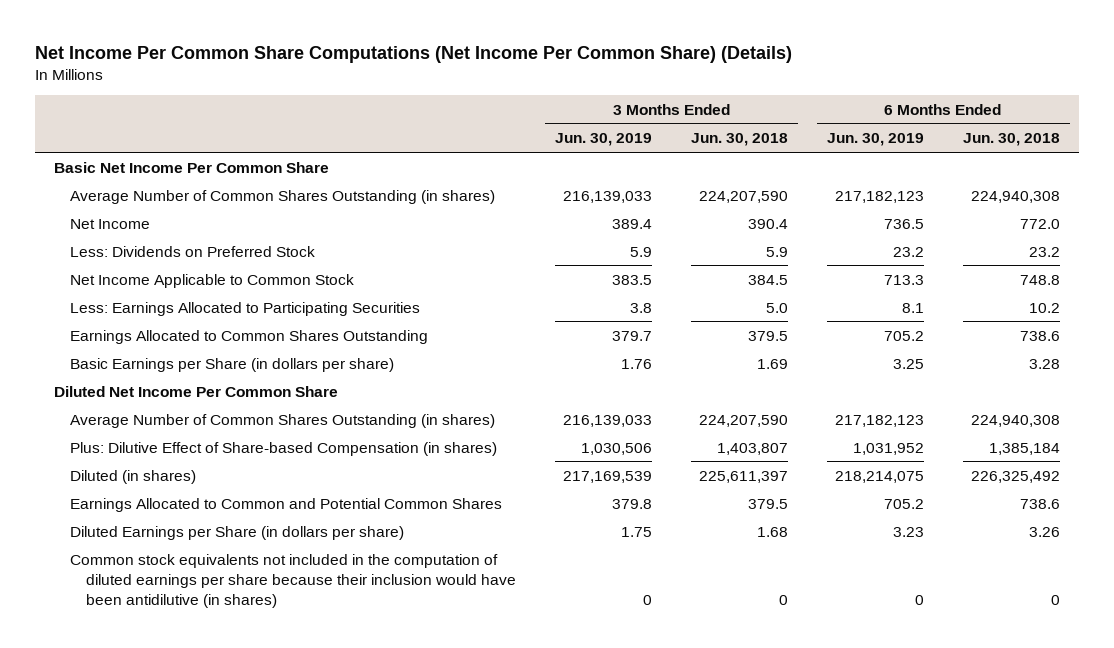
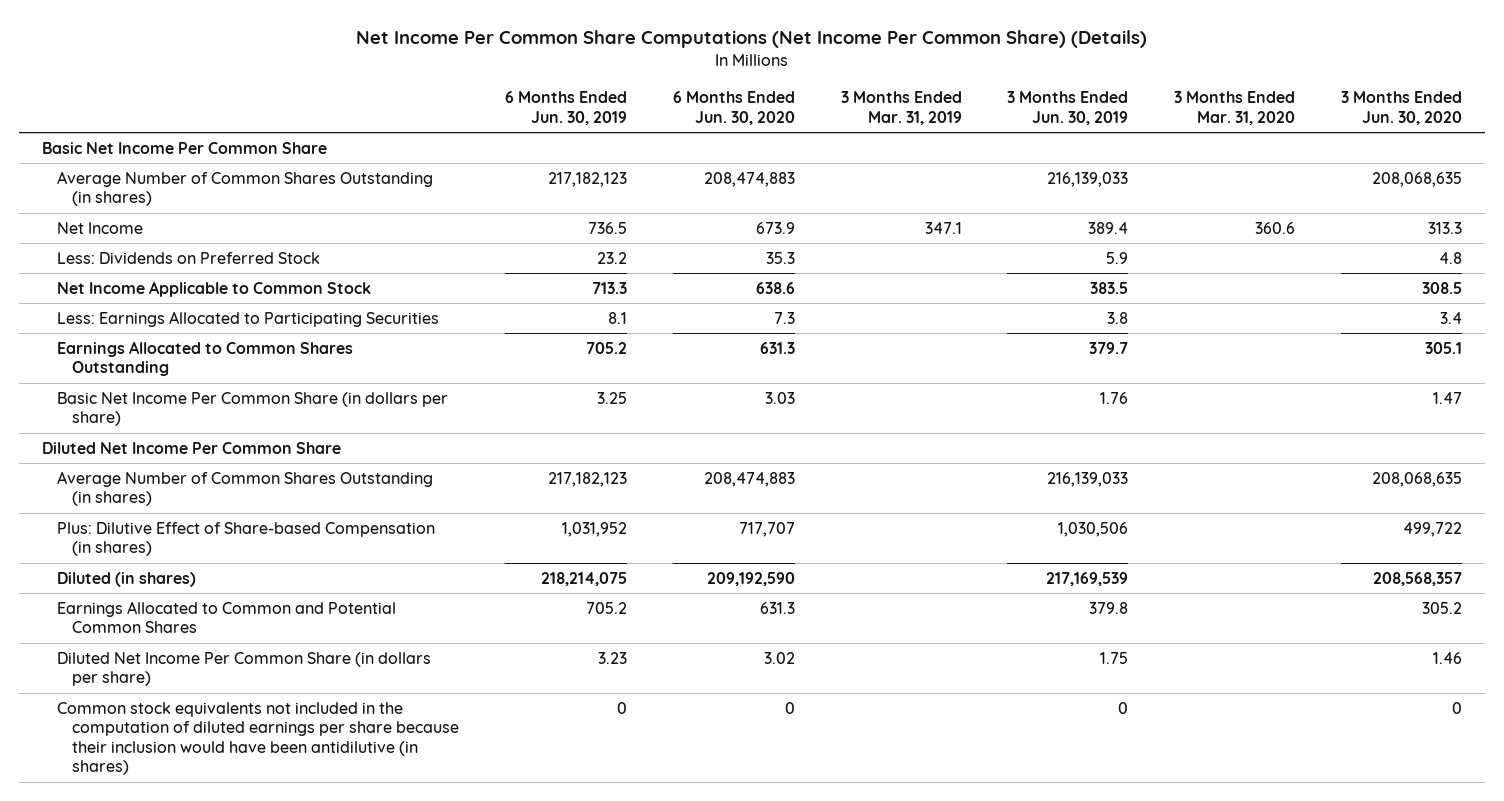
- | 3 Months Ended Jun. 30, 2019 | 3 Months Ended Jun. 30, 2018 | 6 Months Ended Jun. 30, 2019 | 6 Months Ended Jun. 30, 2018
+ | 6 Months Ended Jun. 30, 2019 | 6 Months Ended Jun. 30, 2020 | 3 Months Ended Mar. 31, 2019 | 3 Months Ended Jun. 30, 2019 | 3 Months Ended Mar. 31, 2020 | 3 Months Ended Jun. 30, 2020
- Basic Earnings per Share (in dollars per share) | 1.76 | 1.69 | 3.25 | 3.28
+ Basic Net Income Per Common Share (in dollars per share) | 3.25 | 3.03 | | 1.76 | | 1.47
- Diluted Earnings per Share (in dollars per share) | 1.75 | 1.68 | 3.23 | 3.26
+ Diluted Net Income Per Common Share (in dollars per share) | 3.23 | 3.02 | | 1.75 | | 1.46

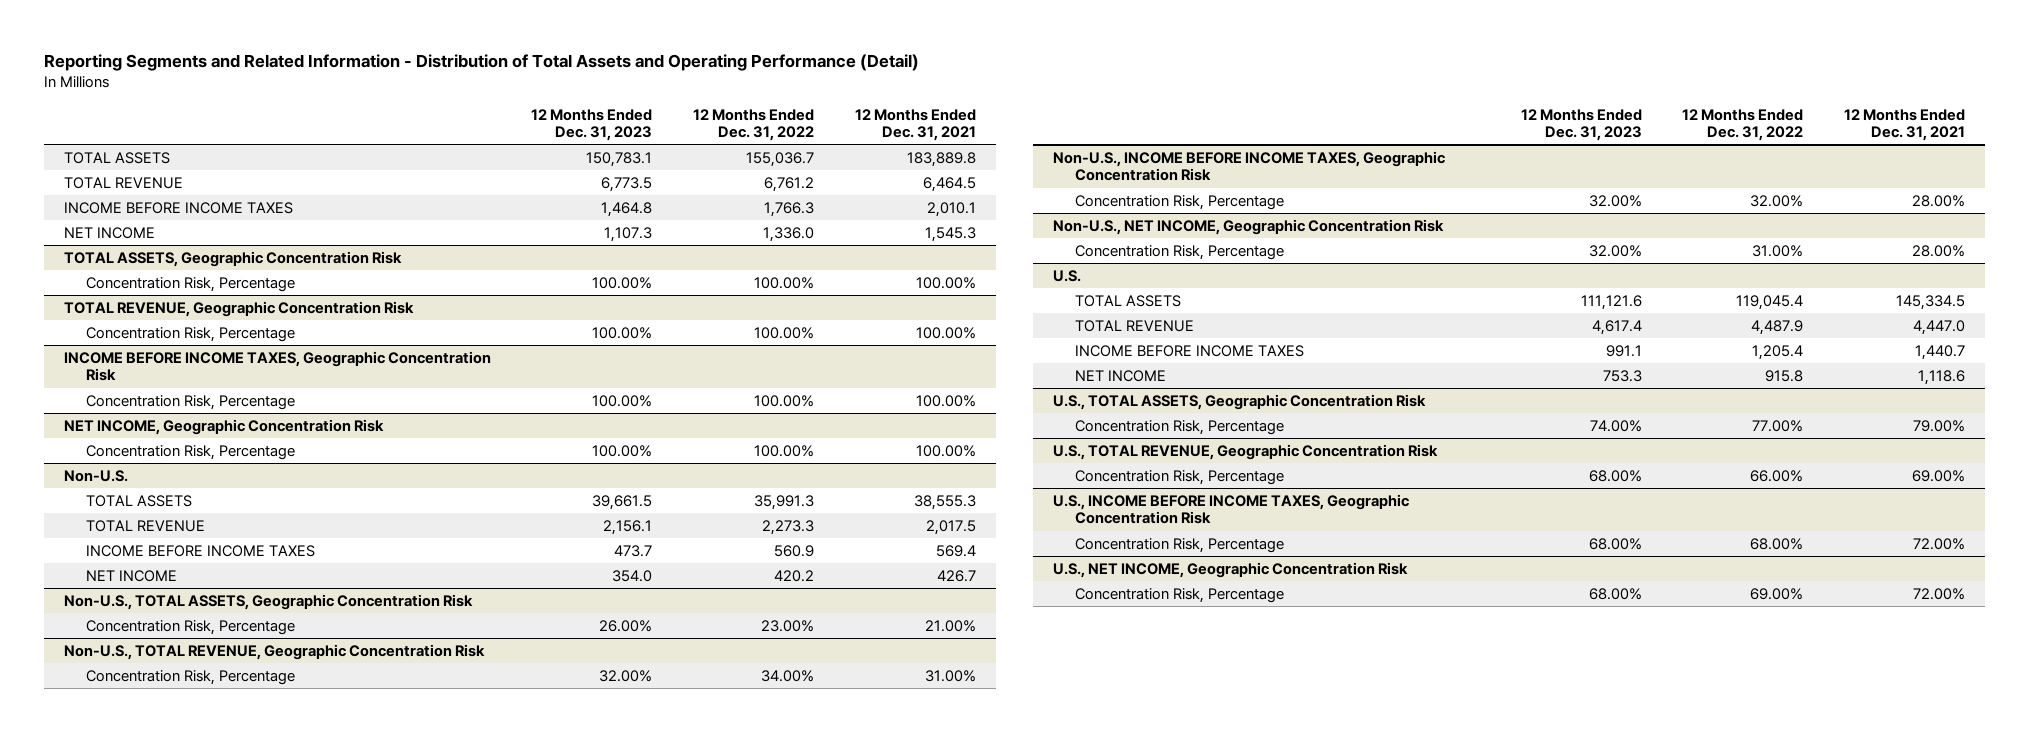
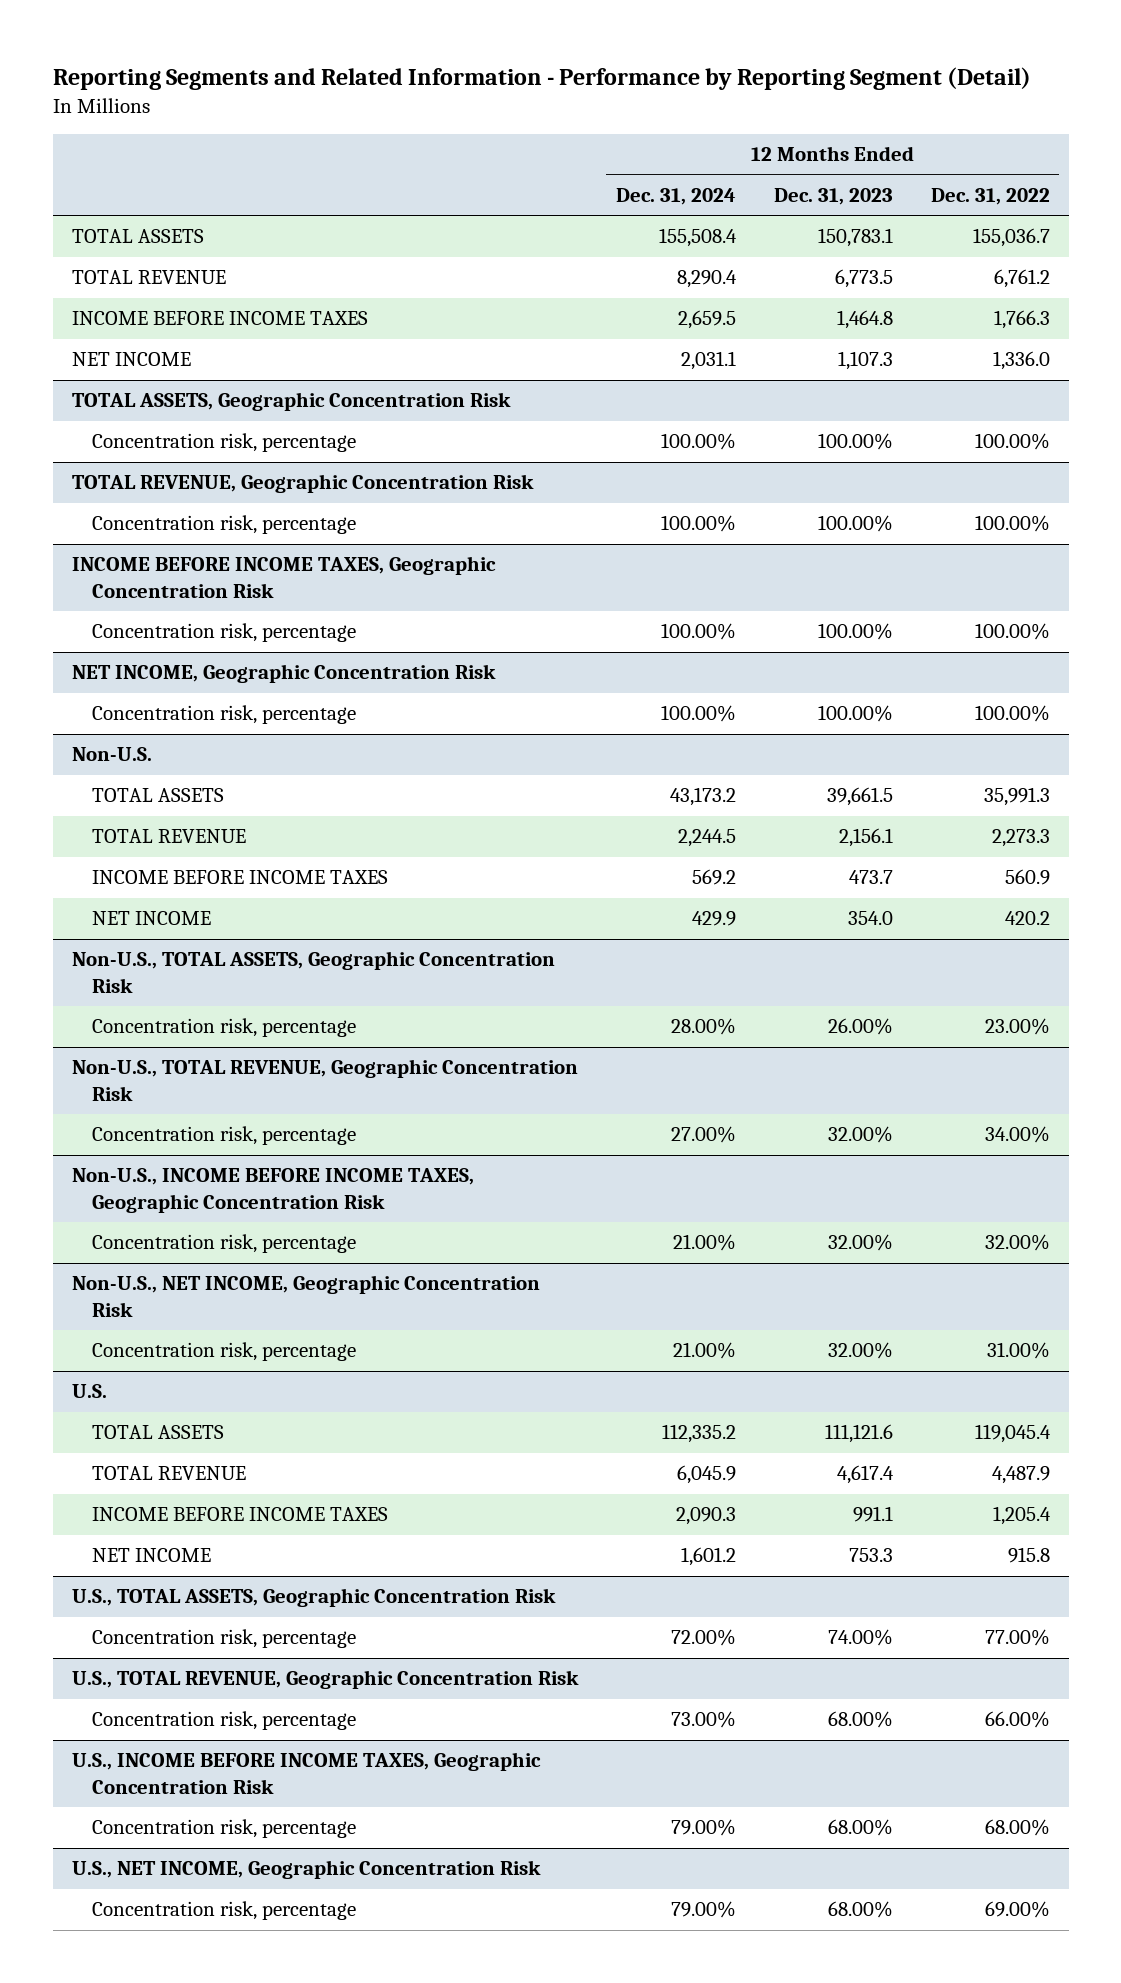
- Reporting Segments and Related Information - Distribution of Total Assets and Operating Performance (Detail)
+ Reporting Segments and Related Information - Performance by Reporting Segment (Detail)
- | 12 Months Ended Dec. 31, 2023 | 12 Months Ended Dec. 31, 2022 | 12 Months Ended Dec. 31, 2021
+ | 12 Months Ended Dec. 31, 2024 | 12 Months Ended Dec. 31, 2023 | 12 Months Ended Dec. 31, 2022
@ TOTAL ASSETS, Geographic Concentration Risk
- Concentration Risk, Percentage | 100.00% | 100.00% | 100.00%
+ Concentration risk, percentage | 100.00% | 100.00% | 100.00%
@ TOTAL REVENUE, Geographic Concentration Risk
- Concentration Risk, Percentage | 100.00% | 100.00% | 100.00%
+ Concentration risk, percentage | 100.00% | 100.00% | 100.00%
@ INCOME BEFORE INCOME TAXES, Geographic Concentration Risk
- Concentration Risk, Percentage | 100.00% | 100.00% | 100.00%
+ Concentration risk, percentage | 100.00% | 100.00% | 100.00%
@ NET INCOME, Geographic Concentration Risk
- Concentration Risk, Percentage | 100.00% | 100.00% | 100.00%
+ Concentration risk, percentage | 100.00% | 100.00% | 100.00%
@ Non-U.S., TOTAL ASSETS, Geographic Concentration Risk
- Concentration Risk, Percentage | 26.00% | 23.00% | 21.00%
+ Concentration risk, percentage | 28.00% | 26.00% | 23.00%
@ Non-U.S., TOTAL REVENUE, Geographic Concentration Risk
- Concentration Risk, Percentage | 32.00% | 34.00% | 31.00%
+ Concentration risk, percentage | 27.00% | 32.00% | 34.00%
@ Non-U.S., INCOME BEFORE INCOME TAXES, Geographic Concentration Risk
- Concentration Risk, Percentage | 32.00% | 32.00% | 28.00%
+ Concentration risk, percentage | 21.00% | 32.00% | 32.00%
@ Non-U.S., NET INCOME, Geographic Concentration Risk
- Concentration Risk, Percentage | 32.00% | 31.00% | 28.00%
+ Concentration risk, percentage | 21.00% | 32.00% | 31.00%
@ U.S., TOTAL ASSETS, Geographic Concentration Risk
- Concentration Risk, Percentage | 74.00% | 77.00% | 79.00%
+ Concentration risk, percentage | 72.00% | 74.00% | 77.00%
@ U.S., TOTAL REVENUE, Geographic Concentration Risk
- Concentration Risk, Percentage | 68.00% | 66.00% | 69.00%
+ Concentration risk, percentage | 73.00% | 68.00% | 66.00%
@ U.S., INCOME BEFORE INCOME TAXES, Geographic Concentration Risk
- Concentration Risk, Percentage | 68.00% | 68.00% | 72.00%
+ Concentration risk, percentage | 79.00% | 68.00% | 68.00%
@ U.S., NET INCOME, Geographic Concentration Risk
- Concentration Risk, Percentage | 68.00% | 69.00% | 72.00%
+ Concentration risk, percentage | 79.00% | 68.00% | 69.00%

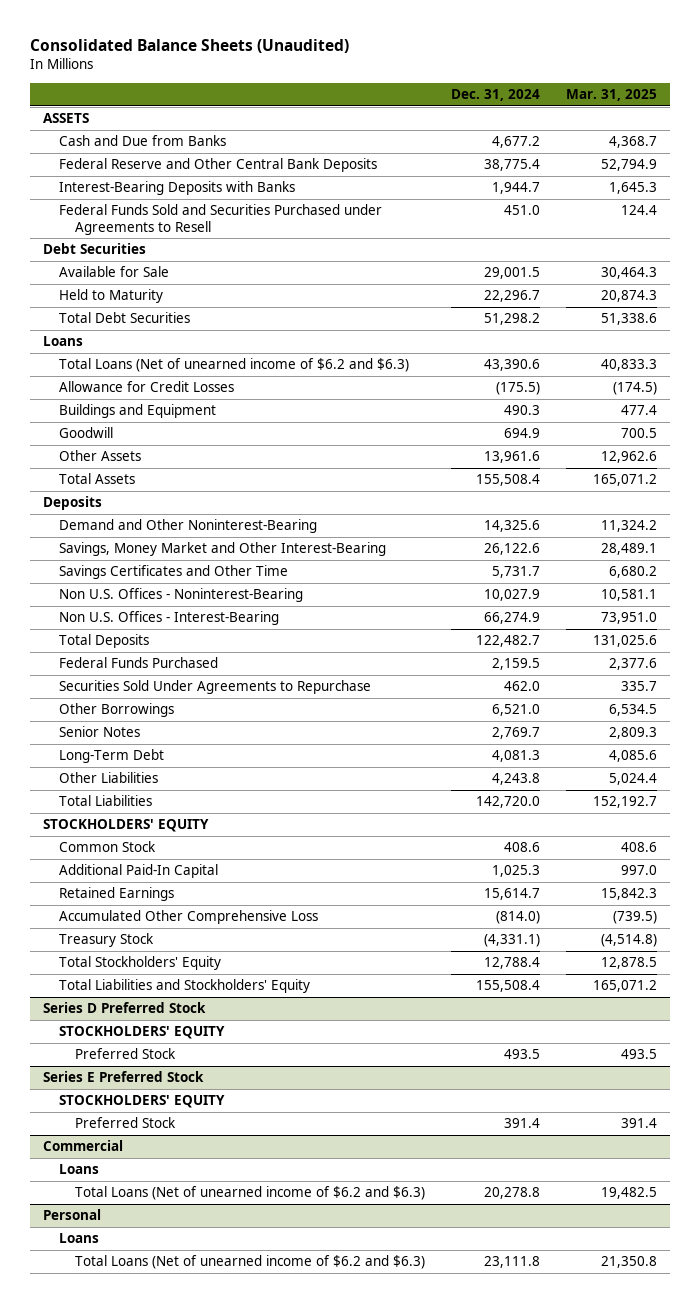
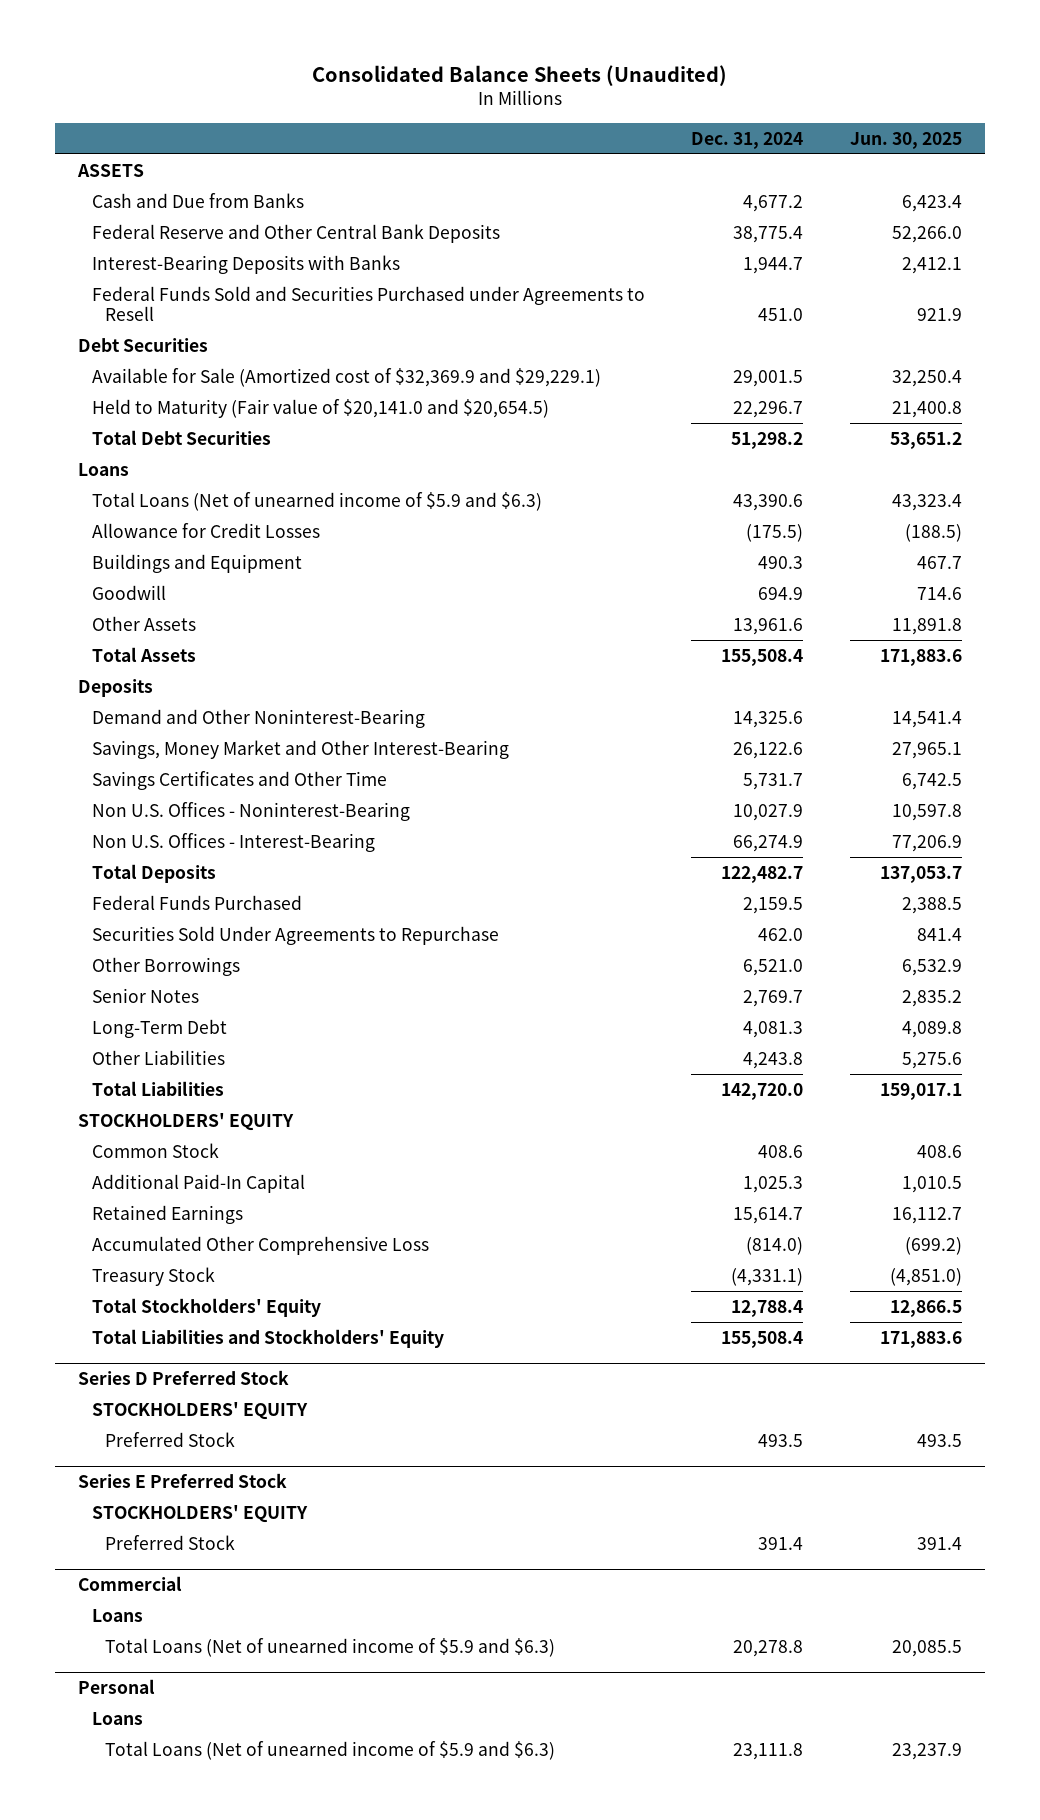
- | Dec. 31, 2024 | Mar. 31, 2025
+ | Dec. 31, 2024 | Jun. 30, 2025
- Available for Sale | 29,001.5 | 30,464.3
- Held to Maturity | 22,296.7 | 20,874.3
+ Available for Sale (Amortized cost of $32,369.9 and $29,229.1) | 29,001.5 | 32,250.4
+ Held to Maturity (Fair value of $20,141.0 and $20,654.5) | 22,296.7 | 21,400.8
- Total Loans (Net of unearned income of $6.2 and $6.3) | 43,390.6 | 40,833.3
+ Total Loans (Net of unearned income of $5.9 and $6.3) | 43,390.6 | 43,323.4
@ Commercial
- Total Loans (Net of unearned income of $6.2 and $6.3) | 20,278.8 | 19,482.5
+ Total Loans (Net of unearned income of $5.9 and $6.3) | 20,278.8 | 20,085.5
@ Personal
- Total Loans (Net of unearned income of $6.2 and $6.3) | 23,111.8 | 21,350.8
+ Total Loans (Net of unearned income of $5.9 and $6.3) | 23,111.8 | 23,237.9

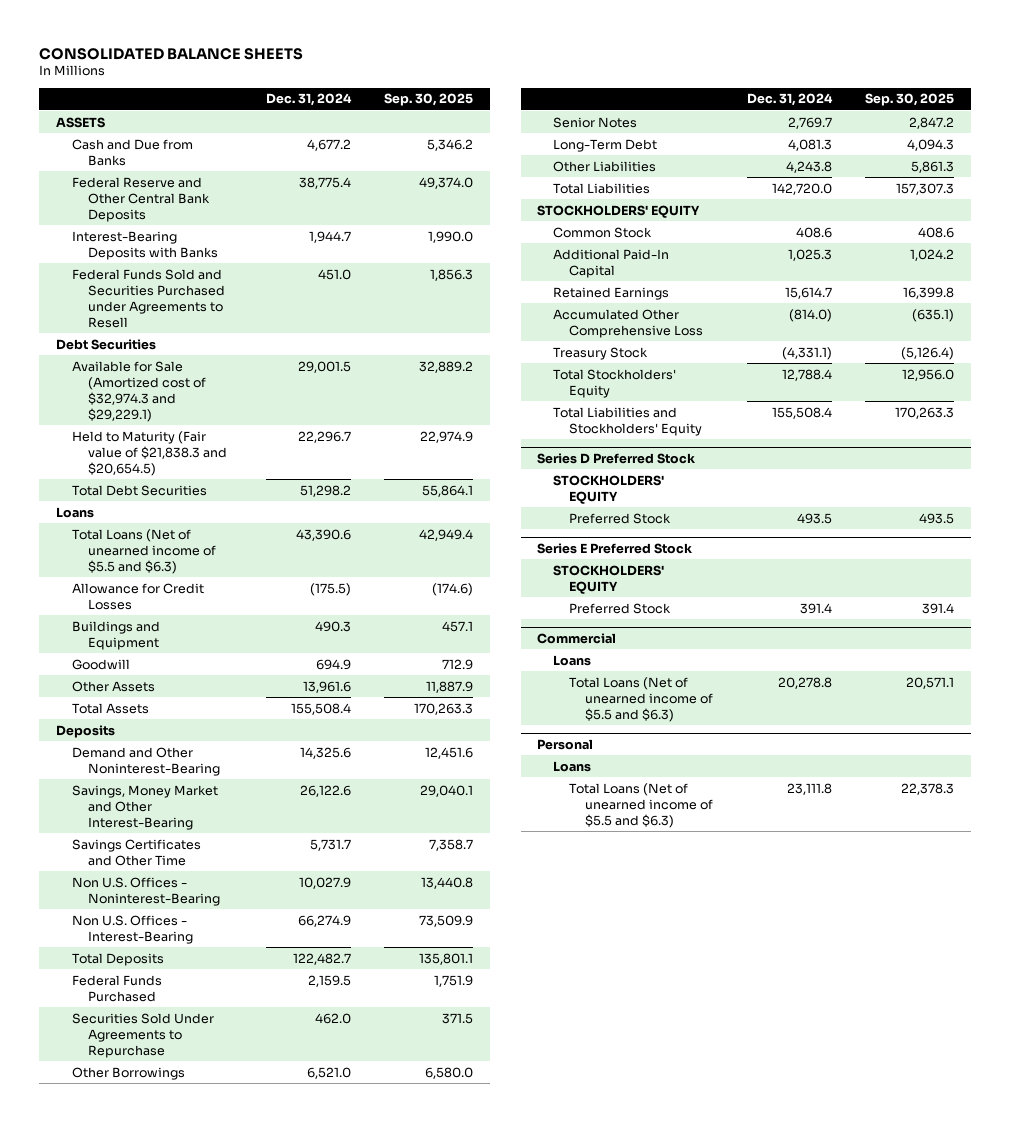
- Consolidated Balance Sheets (Unaudited)
+ CONSOLIDATED BALANCE SHEETS
- | Dec. 31, 2024 | Jun. 30, 2025
+ | Dec. 31, 2024 | Sep. 30, 2025
- Available for Sale (Amortized cost of $32,369.9 and $29,229.1) | 29,001.5 | 32,250.4
- Held to Maturity (Fair value of $20,141.0 and $20,654.5) | 22,296.7 | 21,400.8
+ Available for Sale (Amortized cost of $32,974.3 and $29,229.1) | 29,001.5 | 32,889.2
+ Held to Maturity (Fair value of $21,838.3 and $20,654.5) | 22,296.7 | 22,974.9
- Total Loans (Net of unearned income of $5.9 and $6.3) | 43,390.6 | 43,323.4
+ Total Loans (Net of unearned income of $5.5 and $6.3) | 43,390.6 | 42,949.4
@ Commercial
- Total Loans (Net of unearned income of $5.9 and $6.3) | 20,278.8 | 20,085.5
+ Total Loans (Net of unearned income of $5.5 and $6.3) | 20,278.8 | 20,571.1
@ Personal
- Total Loans (Net of unearned income of $5.9 and $6.3) | 23,111.8 | 23,237.9
+ Total Loans (Net of unearned income of $5.5 and $6.3) | 23,111.8 | 22,378.3

